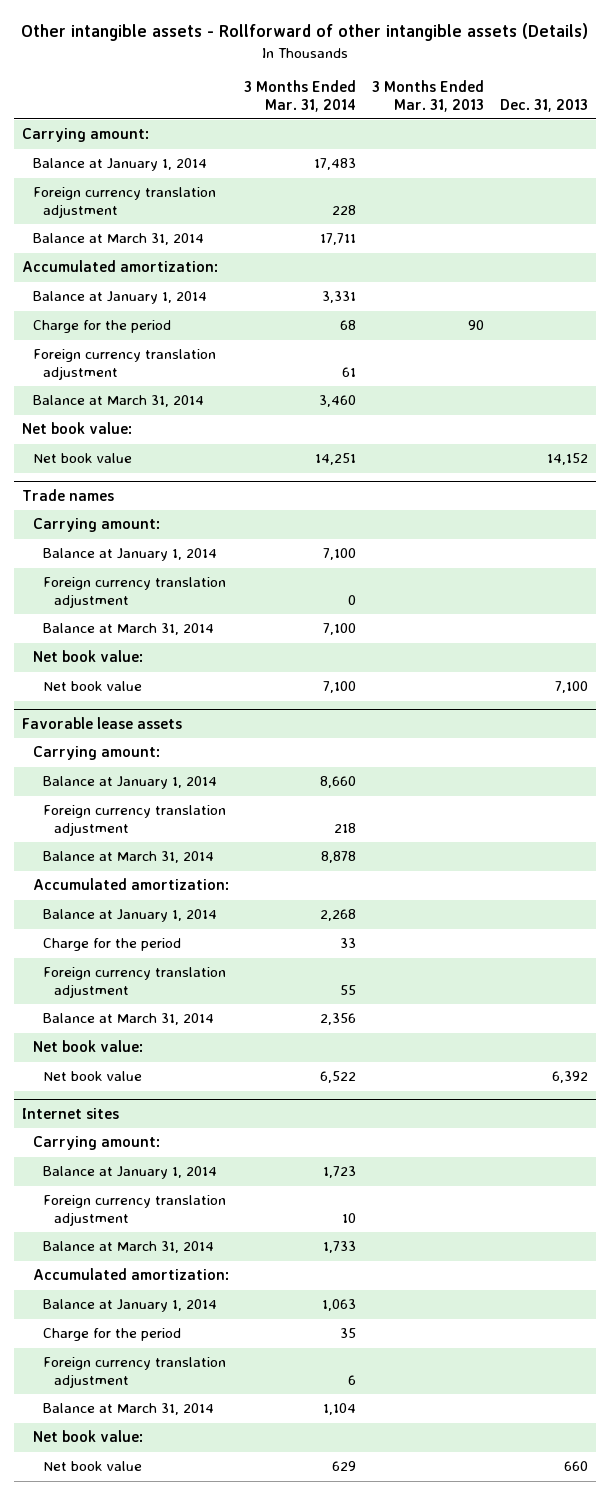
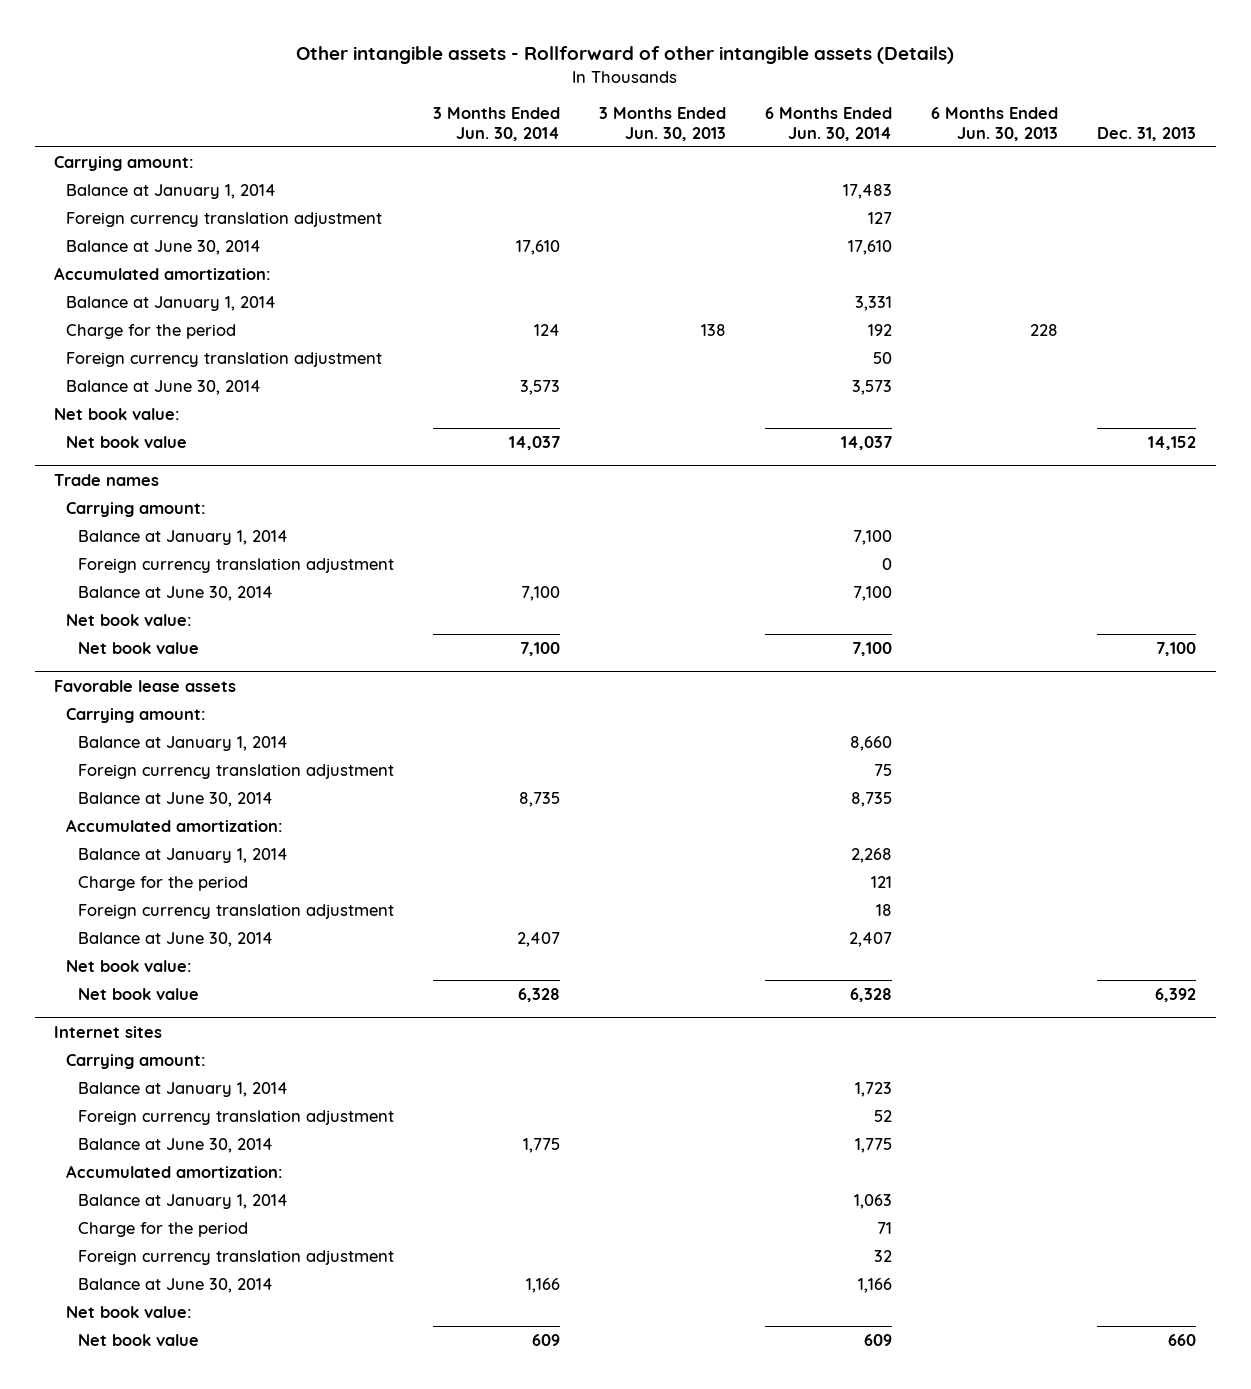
- | 3 Months Ended Mar. 31, 2014 | 3 Months Ended Mar. 31, 2013 | Dec. 31, 2013
+ | 3 Months Ended Jun. 30, 2014 | 3 Months Ended Jun. 30, 2013 | 6 Months Ended Jun. 30, 2014 | 6 Months Ended Jun. 30, 2013 | Dec. 31, 2013
- Balance at March 31, 2014 | 17,711 | |
+ Balance at June 30, 2014 | 17,610 | | 17,610 | |
- Balance at March 31, 2014 | 3,460 | |
+ Balance at June 30, 2014 | 3,573 | | 3,573 | |
@ Trade names
- Balance at March 31, 2014 | 7,100 | |
+ Balance at June 30, 2014 | 7,100 | | 7,100 | |
@ Favorable lease assets
- Balance at March 31, 2014 | 8,878 | |
+ Balance at June 30, 2014 | 8,735 | | 8,735 | |
- Balance at March 31, 2014 | 2,356 | |
+ Balance at June 30, 2014 | 2,407 | | 2,407 | |
@ Internet sites
- Balance at March 31, 2014 | 1,733 | |
+ Balance at June 30, 2014 | 1,775 | | 1,775 | |
- Balance at March 31, 2014 | 1,104 | |
+ Balance at June 30, 2014 | 1,166 | | 1,166 | |

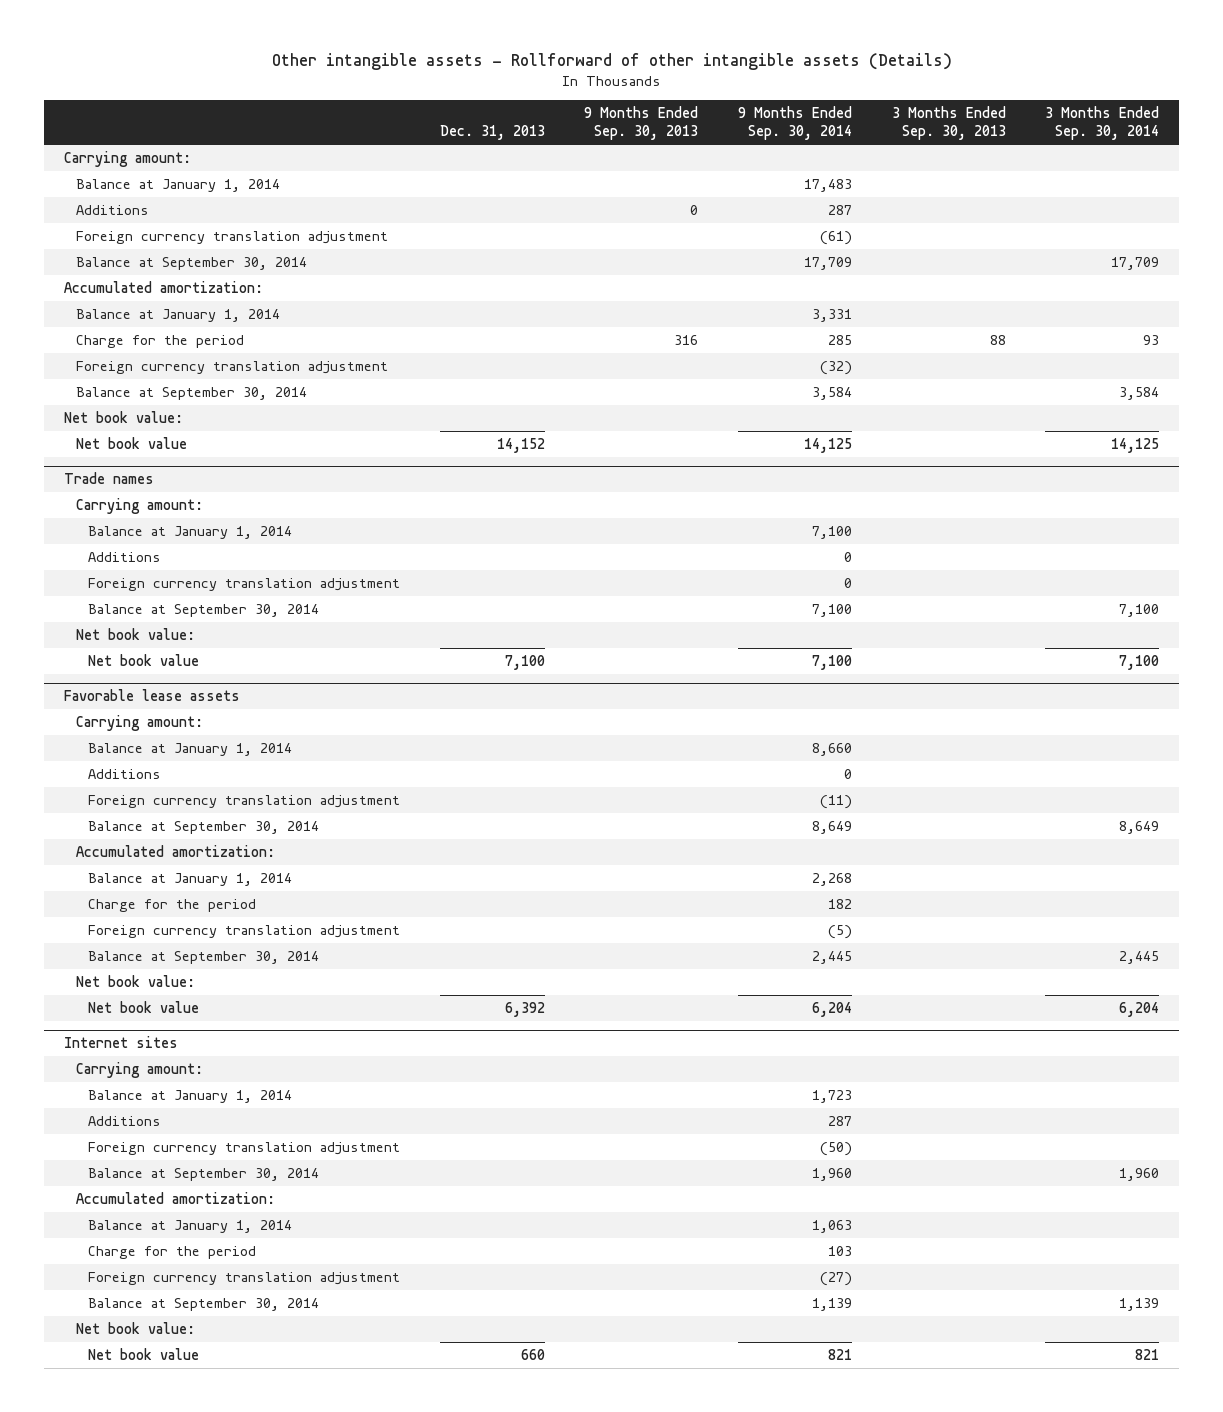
- | 3 Months Ended Jun. 30, 2014 | 3 Months Ended Jun. 30, 2013 | 6 Months Ended Jun. 30, 2014 | 6 Months Ended Jun. 30, 2013 | Dec. 31, 2013
+ | Dec. 31, 2013 | 9 Months Ended Sep. 30, 2013 | 9 Months Ended Sep. 30, 2014 | 3 Months Ended Sep. 30, 2013 | 3 Months Ended Sep. 30, 2014
+ Additions | | 0 | 287 | |
- Balance at June 30, 2014 | 17,610 | | 17,610 | |
+ Balance at September 30, 2014 | | | 17,709 | | 17,709
- Balance at June 30, 2014 | 3,573 | | 3,573 | |
+ Balance at September 30, 2014 | | | 3,584 | | 3,584
@ Trade names
+ Additions | | | 0 | |
- Balance at June 30, 2014 | 7,100 | | 7,100 | |
+ Balance at September 30, 2014 | | | 7,100 | | 7,100
@ Favorable lease assets
+ Additions | | | 0 | |
- Balance at June 30, 2014 | 8,735 | | 8,735 | |
+ Balance at September 30, 2014 | | | 8,649 | | 8,649
- Balance at June 30, 2014 | 2,407 | | 2,407 | |
+ Balance at September 30, 2014 | | | 2,445 | | 2,445
@ Internet sites
+ Additions | | | 287 | |
- Balance at June 30, 2014 | 1,775 | | 1,775 | |
+ Balance at September 30, 2014 | | | 1,960 | | 1,960
- Balance at June 30, 2014 | 1,166 | | 1,166 | |
+ Balance at September 30, 2014 | | | 1,139 | | 1,139

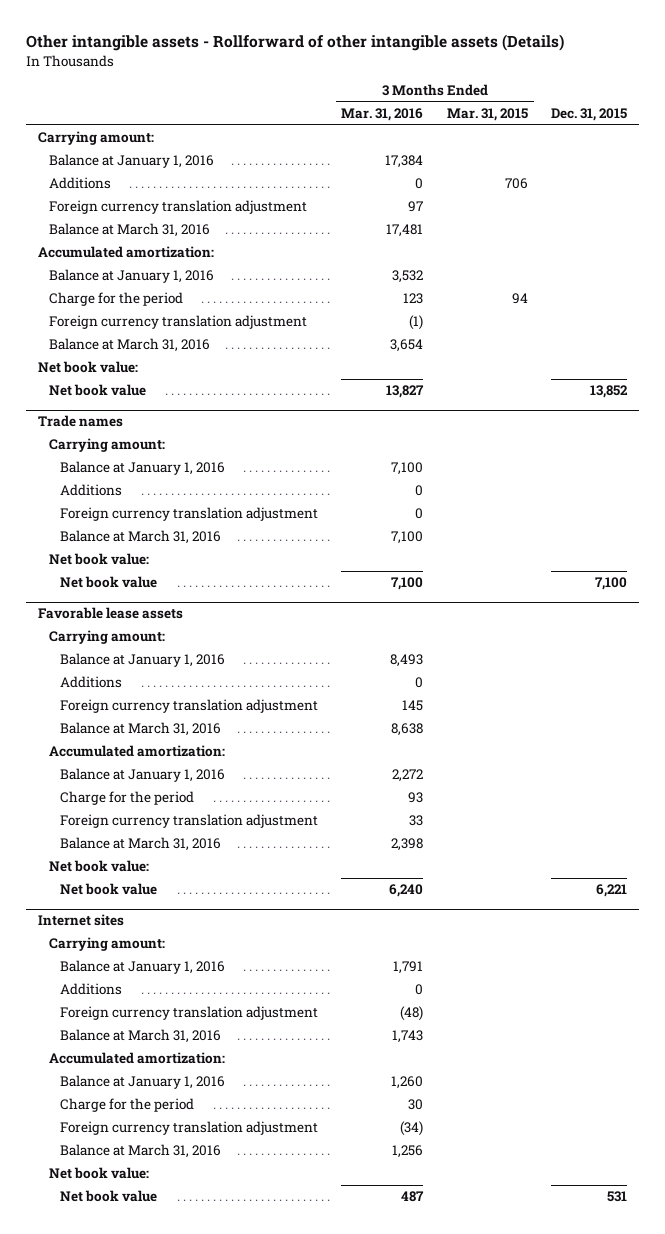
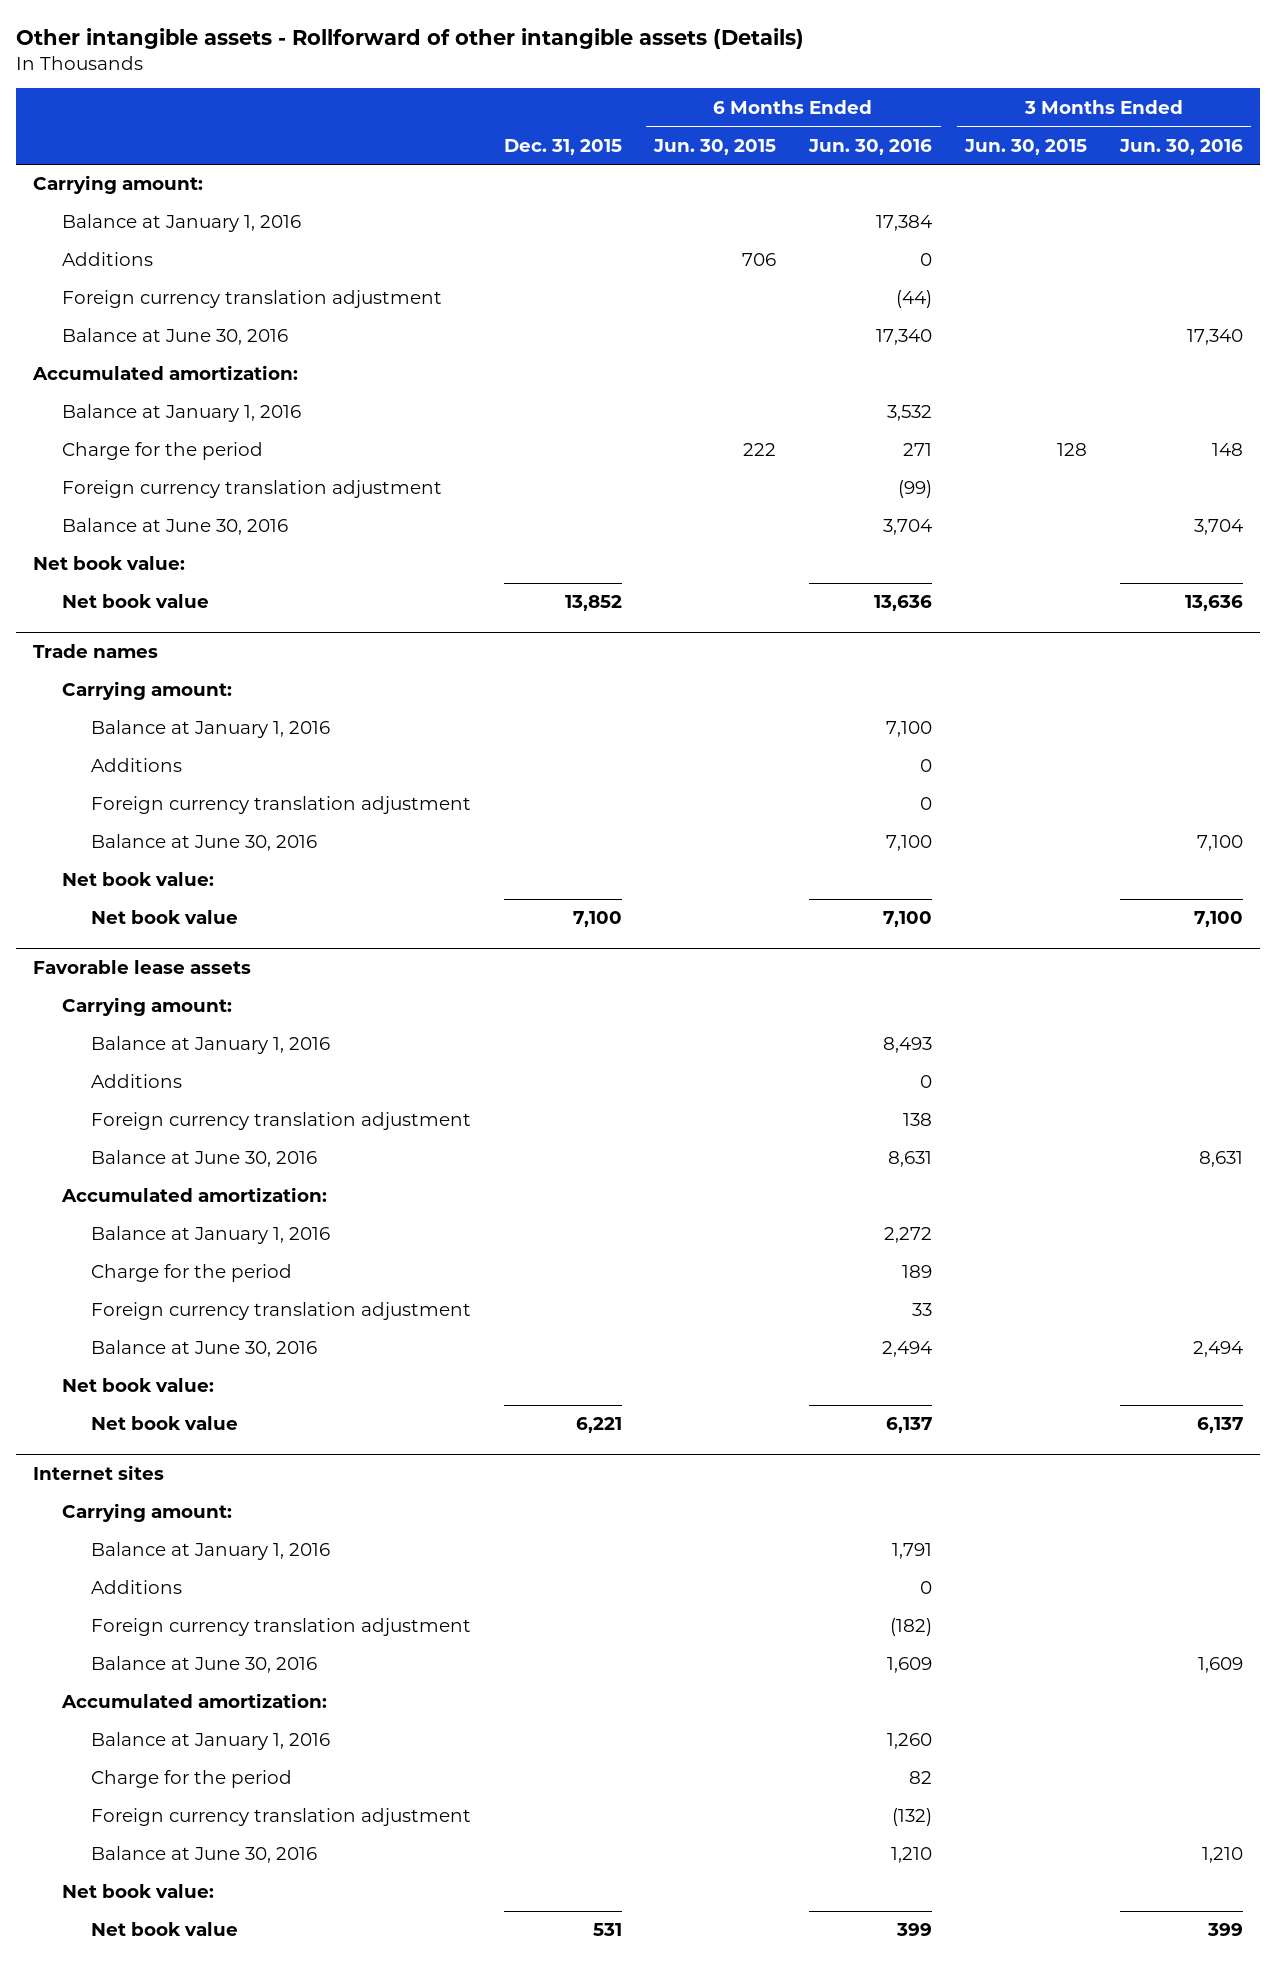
- | 3 Months Ended Mar. 31, 2016 | 3 Months Ended Mar. 31, 2015 | Dec. 31, 2015
+ | Dec. 31, 2015 | 6 Months Ended Jun. 30, 2015 | 6 Months Ended Jun. 30, 2016 | 3 Months Ended Jun. 30, 2015 | 3 Months Ended Jun. 30, 2016
- Balance at March 31, 2016 | 17,481 | |
+ Balance at June 30, 2016 | | | 17,340 | | 17,340
- Balance at March 31, 2016 | 3,654 | |
+ Balance at June 30, 2016 | | | 3,704 | | 3,704
@ Trade names
- Balance at March 31, 2016 | 7,100 | |
+ Balance at June 30, 2016 | | | 7,100 | | 7,100
@ Favorable lease assets
- Balance at March 31, 2016 | 8,638 | |
+ Balance at June 30, 2016 | | | 8,631 | | 8,631
- Balance at March 31, 2016 | 2,398 | |
+ Balance at June 30, 2016 | | | 2,494 | | 2,494
@ Internet sites
- Balance at March 31, 2016 | 1,743 | |
+ Balance at June 30, 2016 | | | 1,609 | | 1,609
- Balance at March 31, 2016 | 1,256 | |
+ Balance at June 30, 2016 | | | 1,210 | | 1,210

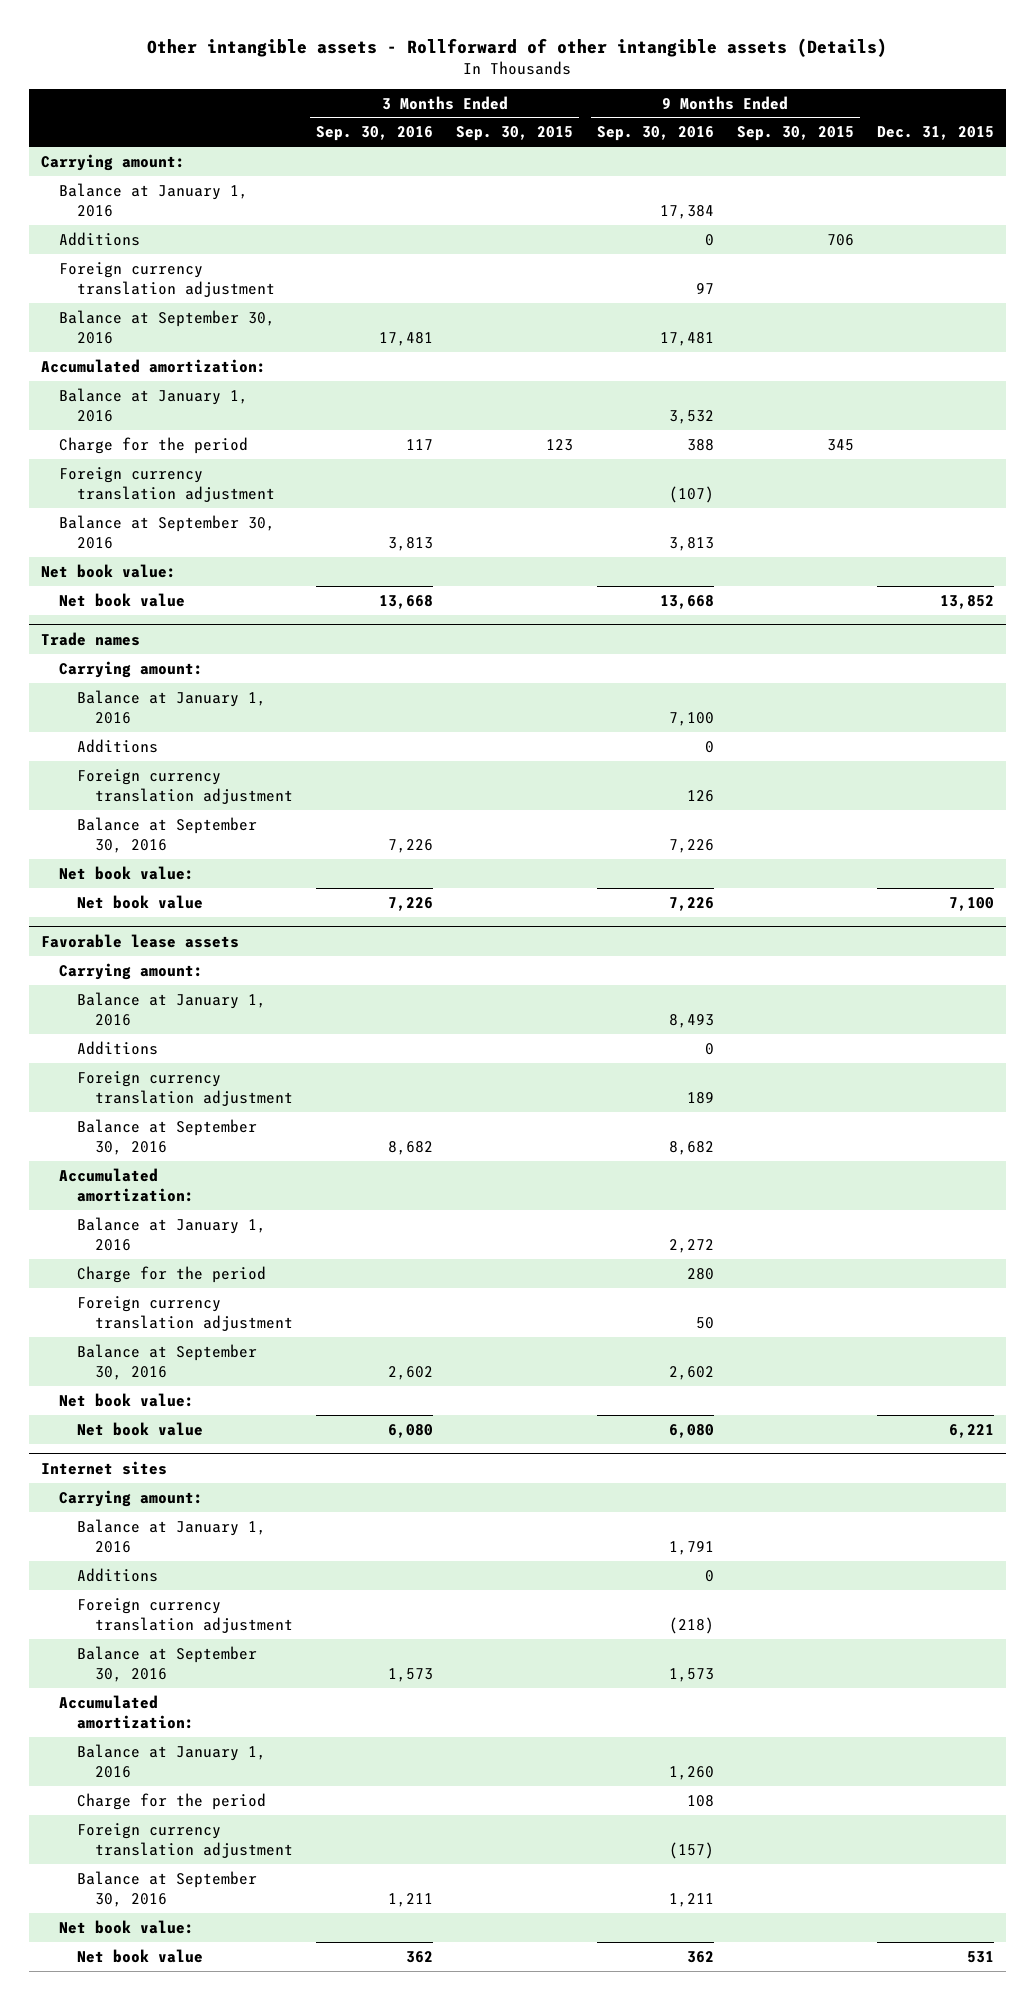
- | Dec. 31, 2015 | 6 Months Ended Jun. 30, 2015 | 6 Months Ended Jun. 30, 2016 | 3 Months Ended Jun. 30, 2015 | 3 Months Ended Jun. 30, 2016
+ | 3 Months Ended Sep. 30, 2016 | 3 Months Ended Sep. 30, 2015 | 9 Months Ended Sep. 30, 2016 | 9 Months Ended Sep. 30, 2015 | Dec. 31, 2015
- Balance at June 30, 2016 | | | 17,340 | | 17,340
+ Balance at September 30, 2016 | 17,481 | | 17,481 | |
- Balance at June 30, 2016 | | | 3,704 | | 3,704
+ Balance at September 30, 2016 | 3,813 | | 3,813 | |
@ Trade names
- Balance at June 30, 2016 | | | 7,100 | | 7,100
+ Balance at September 30, 2016 | 7,226 | | 7,226 | |
@ Favorable lease assets
- Balance at June 30, 2016 | | | 8,631 | | 8,631
+ Balance at September 30, 2016 | 8,682 | | 8,682 | |
- Balance at June 30, 2016 | | | 2,494 | | 2,494
+ Balance at September 30, 2016 | 2,602 | | 2,602 | |
@ Internet sites
- Balance at June 30, 2016 | | | 1,609 | | 1,609
+ Balance at September 30, 2016 | 1,573 | | 1,573 | |
- Balance at June 30, 2016 | | | 1,210 | | 1,210
+ Balance at September 30, 2016 | 1,211 | | 1,211 | |

